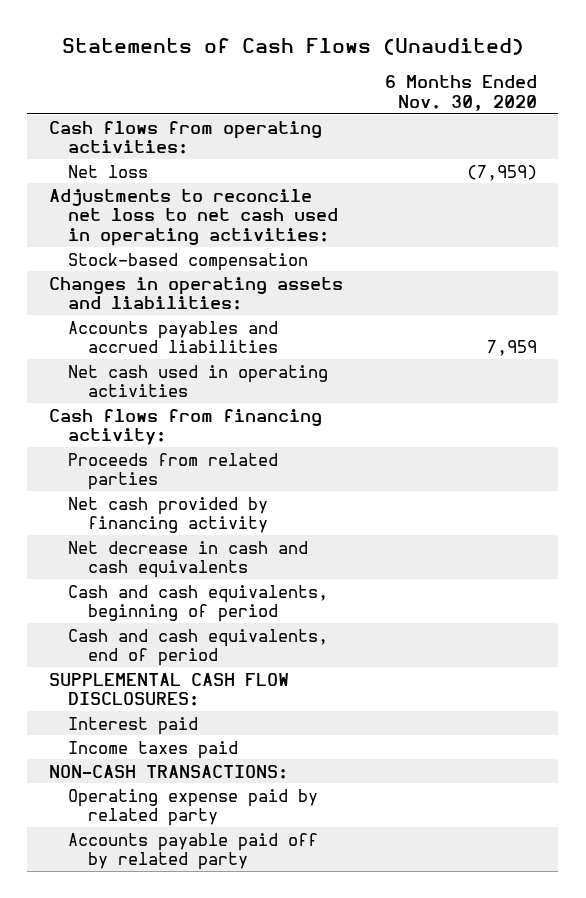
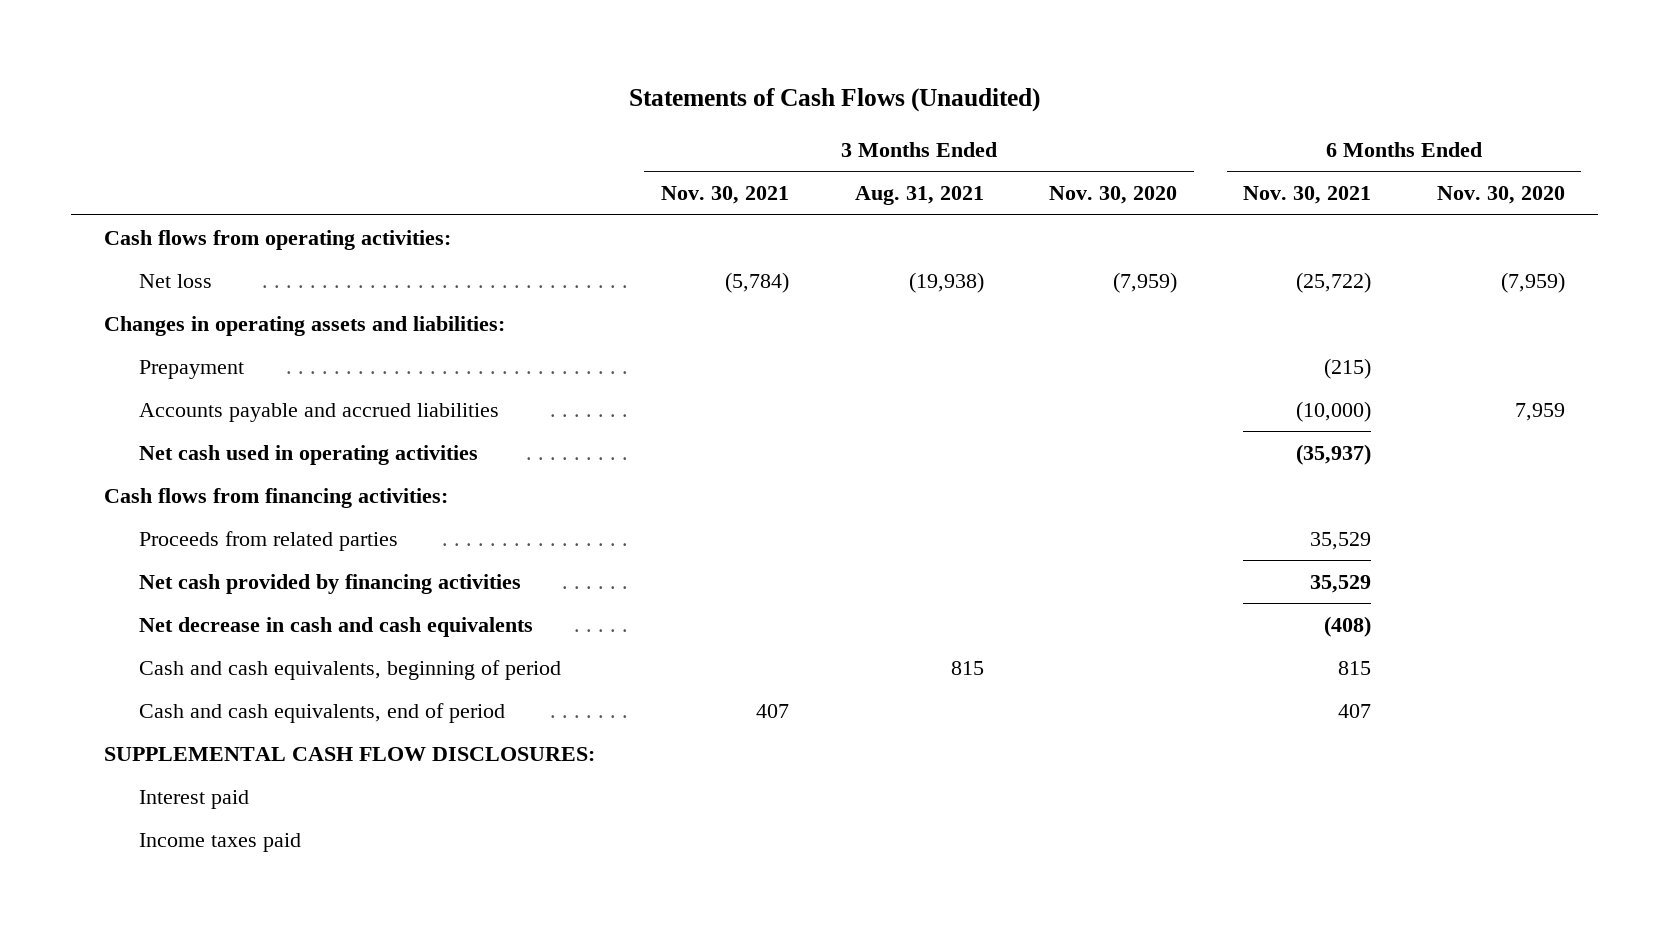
- | 6 Months Ended Nov. 30, 2020
+ | 3 Months Ended Nov. 30, 2021 | 3 Months Ended Aug. 31, 2021 | 3 Months Ended Nov. 30, 2020 | 6 Months Ended Nov. 30, 2021 | 6 Months Ended Nov. 30, 2020
- Adjustments to reconcile net loss to net cash used in operating activities:
- Stock-based compensation
- Accounts payables and accrued liabilities | 7,959
+ Prepayment | | | | (215) |
+ Accounts payable and accrued liabilities | | | | (10,000) | 7,959
- Cash flows from financing activity:
+ Cash flows from financing activities:
- Net cash provided by financing activity
+ Net cash provided by financing activities | | | | 35,529 |
- NON-CASH TRANSACTIONS:
- Operating expense paid by related party
- Accounts payable paid off by related party

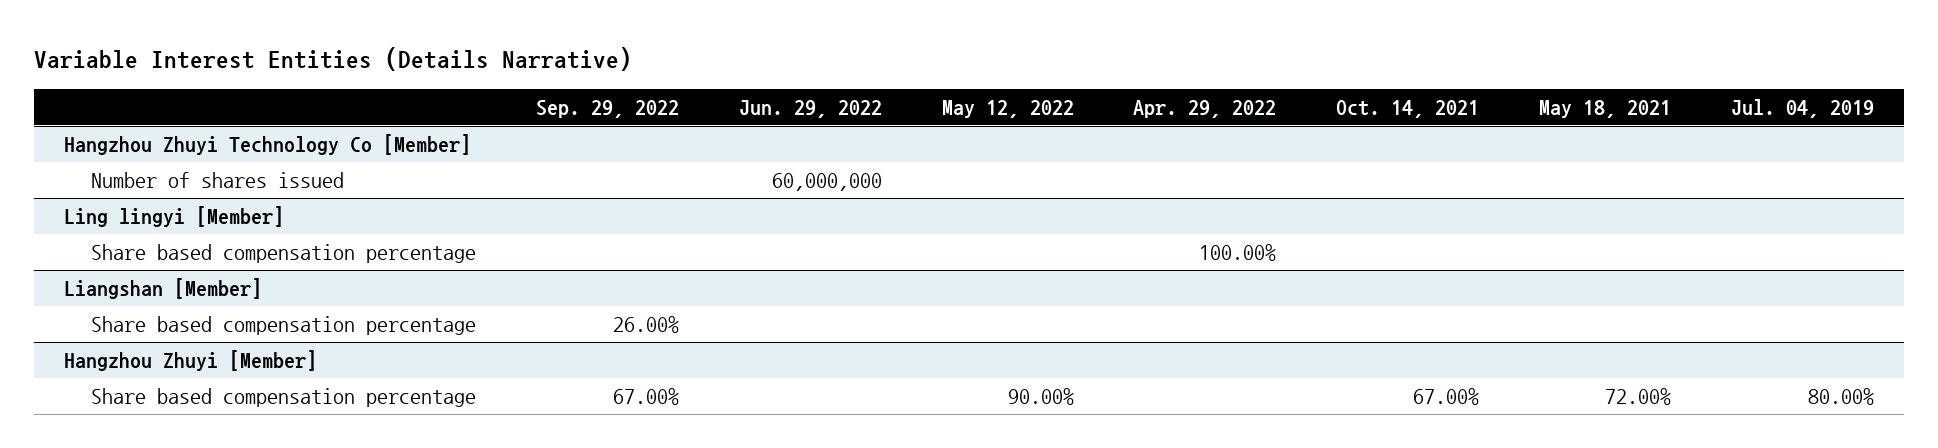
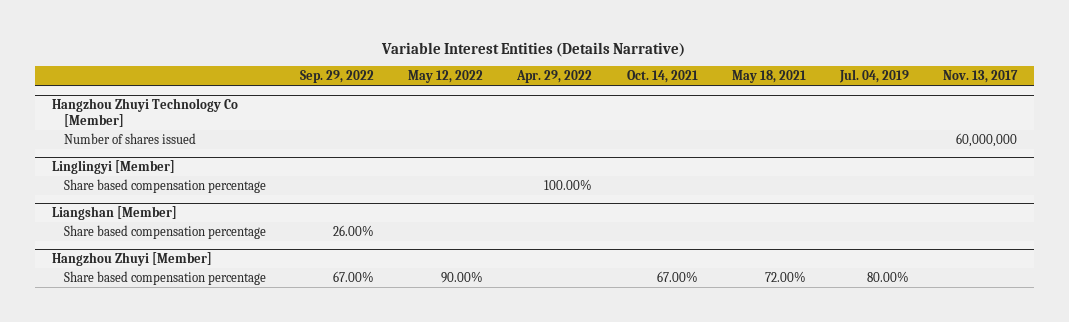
- | Sep. 29, 2022 | Jun. 29, 2022 | May 12, 2022 | Apr. 29, 2022 | Oct. 14, 2021 | May 18, 2021 | Jul. 04, 2019
+ | Sep. 29, 2022 | May 12, 2022 | Apr. 29, 2022 | Oct. 14, 2021 | May 18, 2021 | Jul. 04, 2019 | Nov. 13, 2017
- Ling lingyi [Member]
+ Linglingyi [Member]

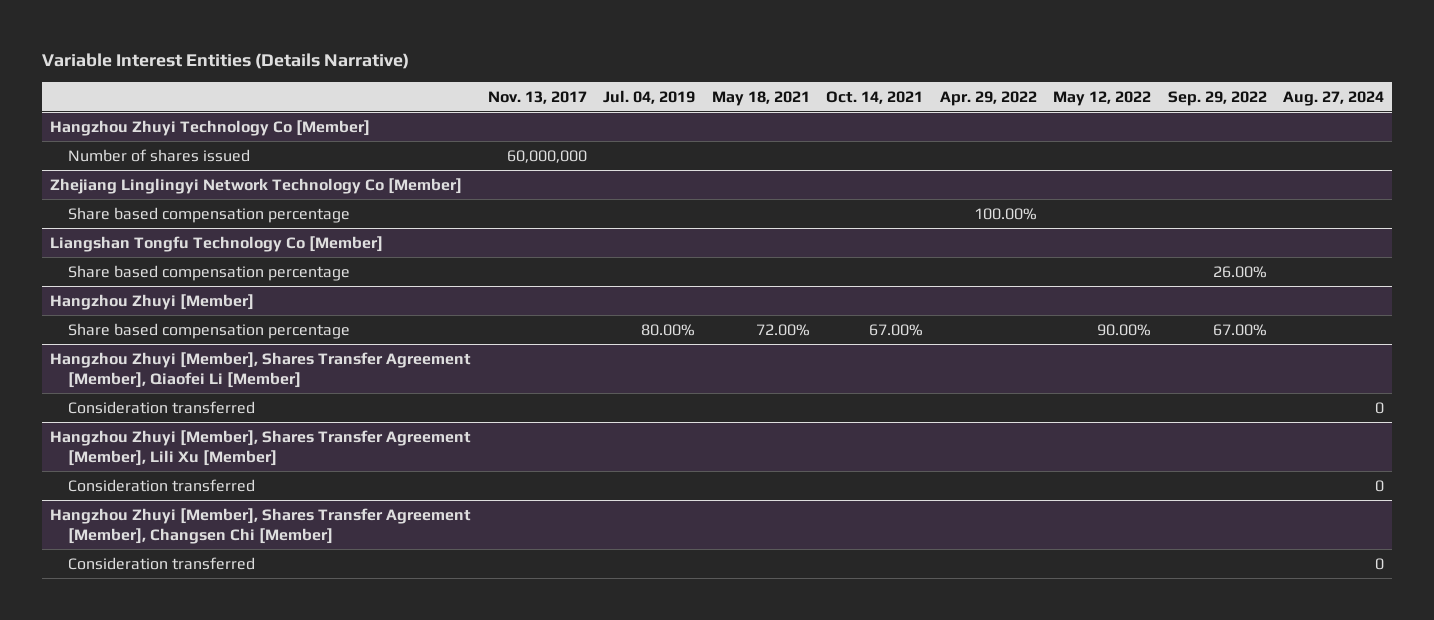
- | Sep. 29, 2022 | May 12, 2022 | Apr. 29, 2022 | Oct. 14, 2021 | May 18, 2021 | Jul. 04, 2019 | Nov. 13, 2017
+ | Nov. 13, 2017 | Jul. 04, 2019 | May 18, 2021 | Oct. 14, 2021 | Apr. 29, 2022 | May 12, 2022 | Sep. 29, 2022 | Aug. 27, 2024
- Linglingyi [Member]
+ Zhejiang Linglingyi Network Technology Co [Member]
- Liangshan [Member]
+ Liangshan Tongfu Technology Co [Member]
+ Hangzhou Zhuyi [Member], Shares Transfer Agreement [Member], Qiaofei Li [Member]
+ Consideration transferred | | | | | | | | 0
+ Hangzhou Zhuyi [Member], Shares Transfer Agreement [Member], Lili Xu [Member]
+ Consideration transferred | | | | | | | | 0
+ Hangzhou Zhuyi [Member], Shares Transfer Agreement [Member], Changsen Chi [Member]
+ Consideration transferred | | | | | | | | 0

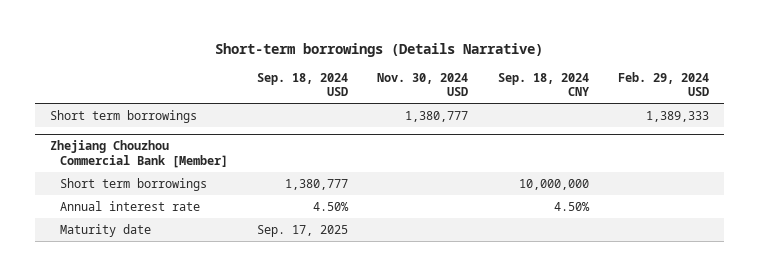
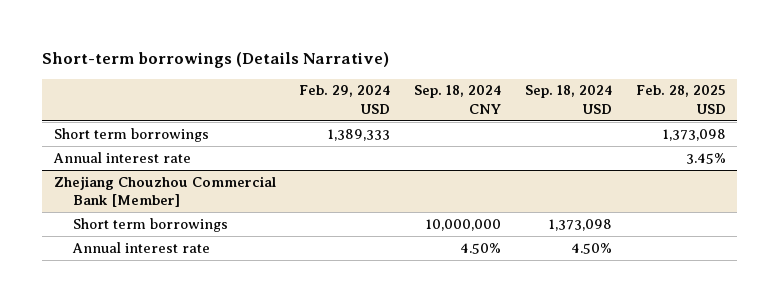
- | Sep. 18, 2024 USD | Nov. 30, 2024 USD | Sep. 18, 2024 CNY | Feb. 29, 2024 USD
+ | Feb. 29, 2024 USD | Sep. 18, 2024 CNY | Sep. 18, 2024 USD | Feb. 28, 2025 USD
+ Annual interest rate | | | | 3.45%
@ Zhejiang Chouzhou Commercial Bank [Member]
- Short term borrowings | 1,380,777 | | 10,000,000 |
+ Short term borrowings | | 10,000,000 | 1,373,098 |
- Maturity date | Sep. 17, 2025 | | |

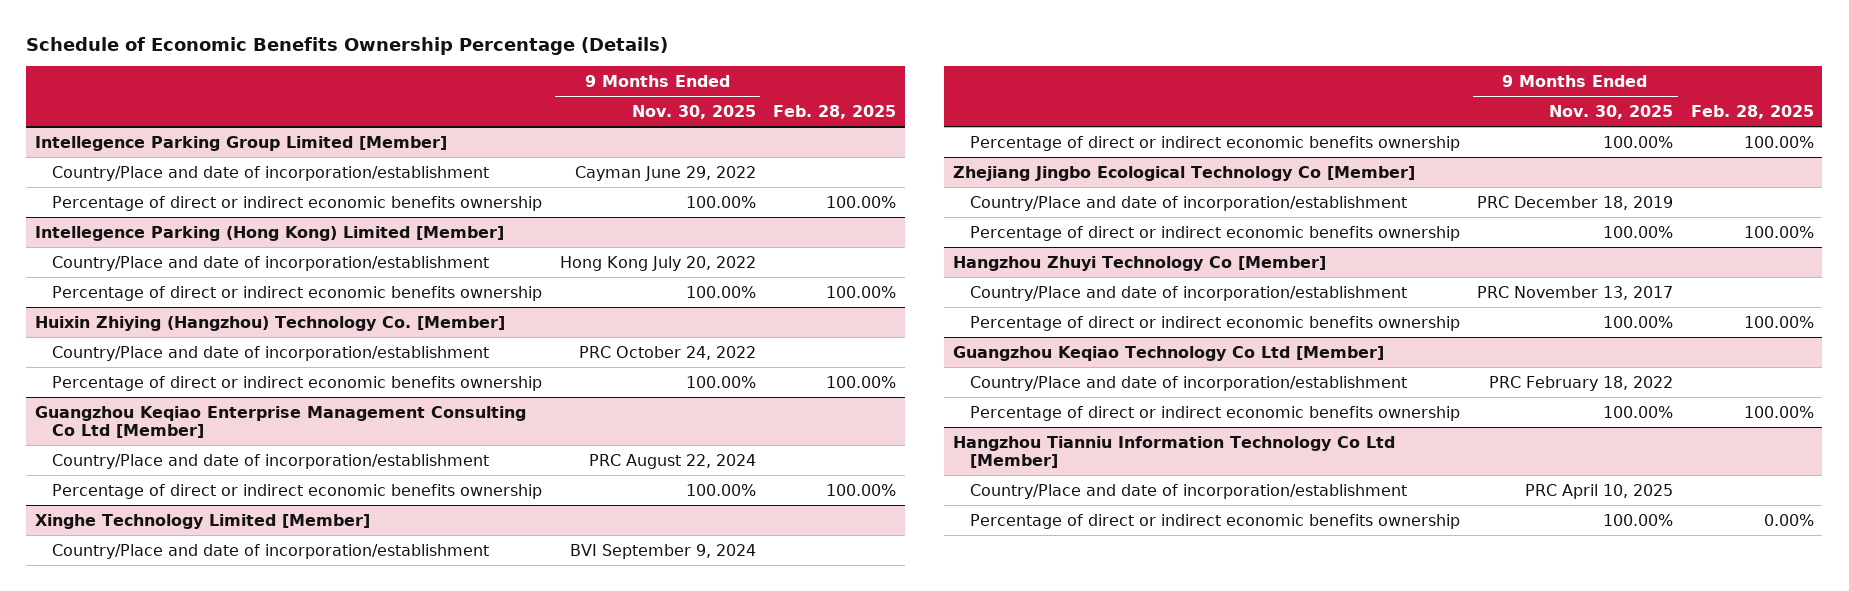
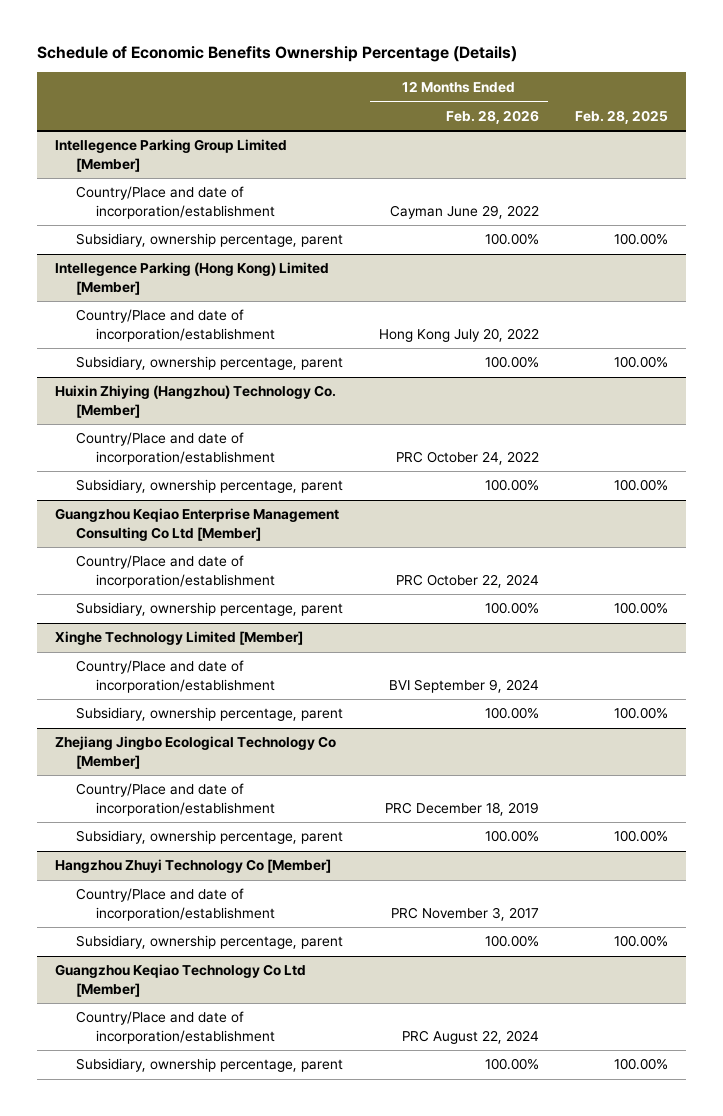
- | 9 Months Ended Nov. 30, 2025 | Feb. 28, 2025
+ | 12 Months Ended Feb. 28, 2026 | Feb. 28, 2025
@ Intellegence Parking Group Limited [Member]
- Percentage of direct or indirect economic benefits ownership | 100.00% | 100.00%
+ Subsidiary, ownership percentage, parent | 100.00% | 100.00%
@ Intellegence Parking (Hong Kong) Limited [Member]
- Percentage of direct or indirect economic benefits ownership | 100.00% | 100.00%
+ Subsidiary, ownership percentage, parent | 100.00% | 100.00%
@ Huixin Zhiying (Hangzhou) Technology Co. [Member]
- Percentage of direct or indirect economic benefits ownership | 100.00% | 100.00%
+ Subsidiary, ownership percentage, parent | 100.00% | 100.00%
@ Guangzhou Keqiao Enterprise Management Consulting Co Ltd [Member]
- Percentage of direct or indirect economic benefits ownership | 100.00% | 100.00%
+ Subsidiary, ownership percentage, parent | 100.00% | 100.00%
@ Xinghe Technology Limited [Member]
- Percentage of direct or indirect economic benefits ownership | 100.00% | 100.00%
+ Subsidiary, ownership percentage, parent | 100.00% | 100.00%
@ Zhejiang Jingbo Ecological Technology Co [Member]
- Percentage of direct or indirect economic benefits ownership | 100.00% | 100.00%
+ Subsidiary, ownership percentage, parent | 100.00% | 100.00%
@ Hangzhou Zhuyi Technology Co [Member]
- Percentage of direct or indirect economic benefits ownership | 100.00% | 100.00%
+ Subsidiary, ownership percentage, parent | 100.00% | 100.00%
@ Guangzhou Keqiao Technology Co Ltd [Member]
- Percentage of direct or indirect economic benefits ownership | 100.00% | 100.00%
- Hangzhou Tianniu Information Technology Co Ltd [Member]
- Country/Place and date of incorporation/establishment | PRC April 10, 2025 |
- Percentage of direct or indirect economic benefits ownership | 100.00% | 0.00%
@ Guangzhou Keqiao Technology Co Ltd [Member]
+ Subsidiary, ownership percentage, parent | 100.00% | 100.00%

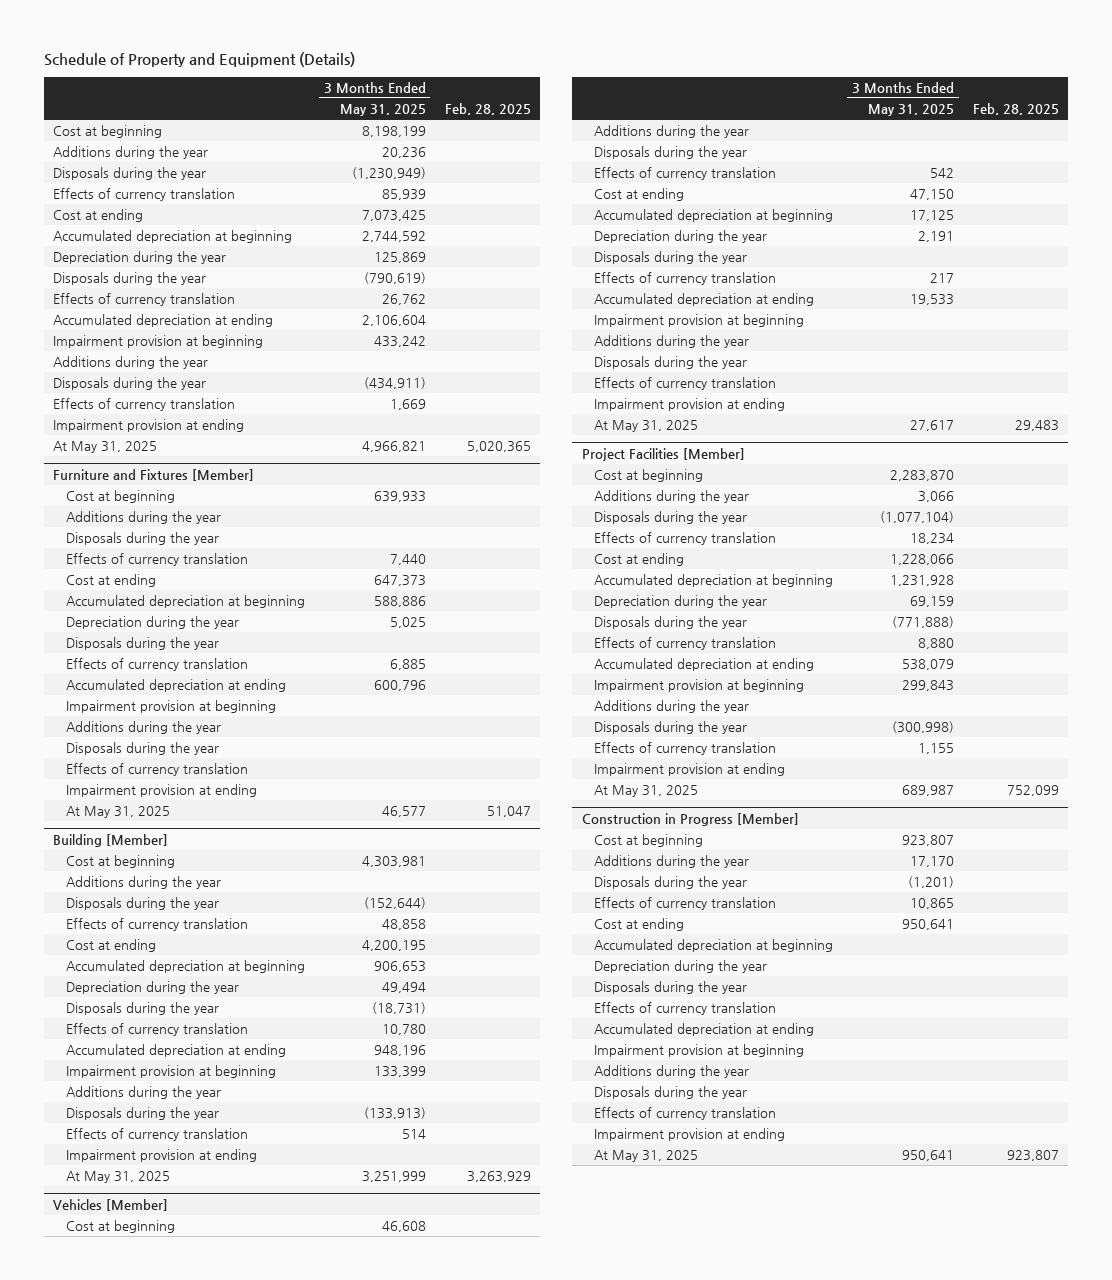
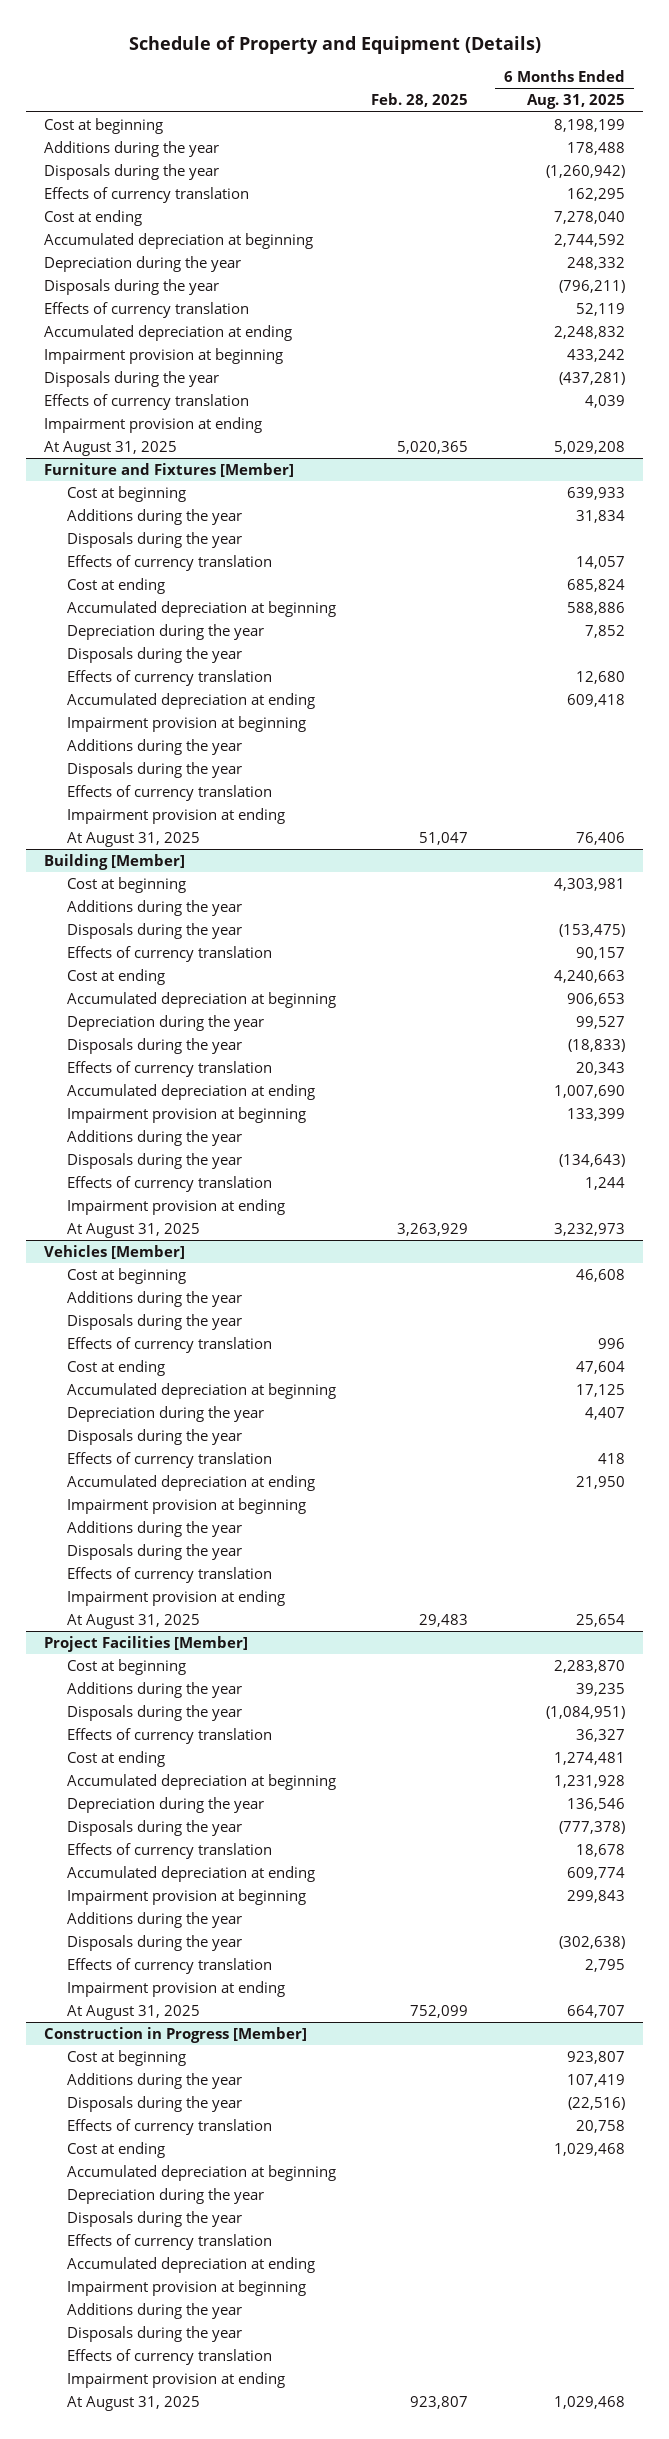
- | 3 Months Ended May 31, 2025 | Feb. 28, 2025
+ | Feb. 28, 2025 | 6 Months Ended Aug. 31, 2025
- Additions during the year
- At May 31, 2025 | 4,966,821 | 5,020,365
+ At August 31, 2025 | 5,020,365 | 5,029,208
@ Furniture and Fixtures [Member]
- At May 31, 2025 | 46,577 | 51,047
+ At August 31, 2025 | 51,047 | 76,406
@ Building [Member]
- At May 31, 2025 | 3,251,999 | 3,263,929
+ At August 31, 2025 | 3,263,929 | 3,232,973
@ Vehicles [Member]
- At May 31, 2025 | 27,617 | 29,483
+ At August 31, 2025 | 29,483 | 25,654
@ Project Facilities [Member]
- At May 31, 2025 | 689,987 | 752,099
+ At August 31, 2025 | 752,099 | 664,707
@ Construction in Progress [Member]
- At May 31, 2025 | 950,641 | 923,807
+ At August 31, 2025 | 923,807 | 1,029,468

